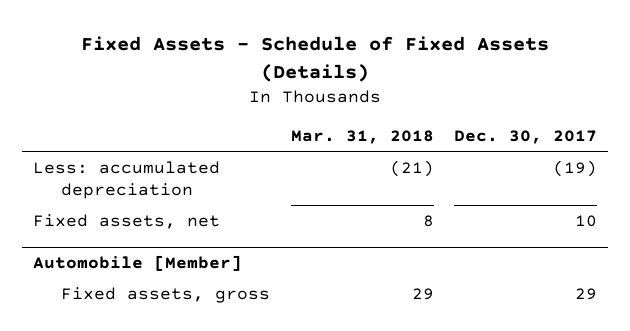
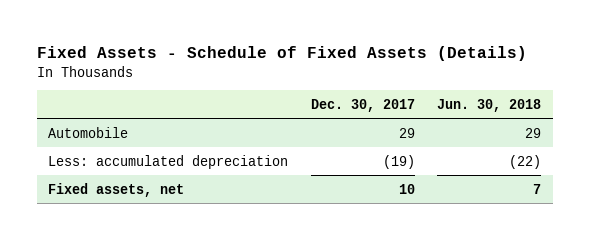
- | Mar. 31, 2018 | Dec. 30, 2017
+ | Dec. 30, 2017 | Jun. 30, 2018
+ Automobile | 29 | 29
- Automobile [Member]
- Fixed assets, gross | 29 | 29

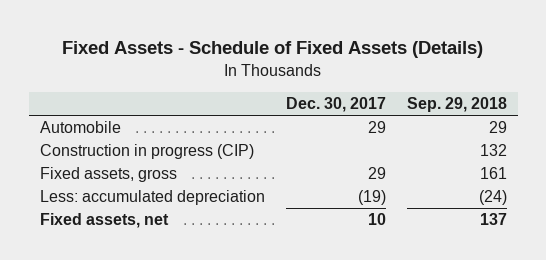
- | Dec. 30, 2017 | Jun. 30, 2018
+ | Dec. 30, 2017 | Sep. 29, 2018
+ Construction in progress (CIP) | | 132
+ Fixed assets, gross | 29 | 161

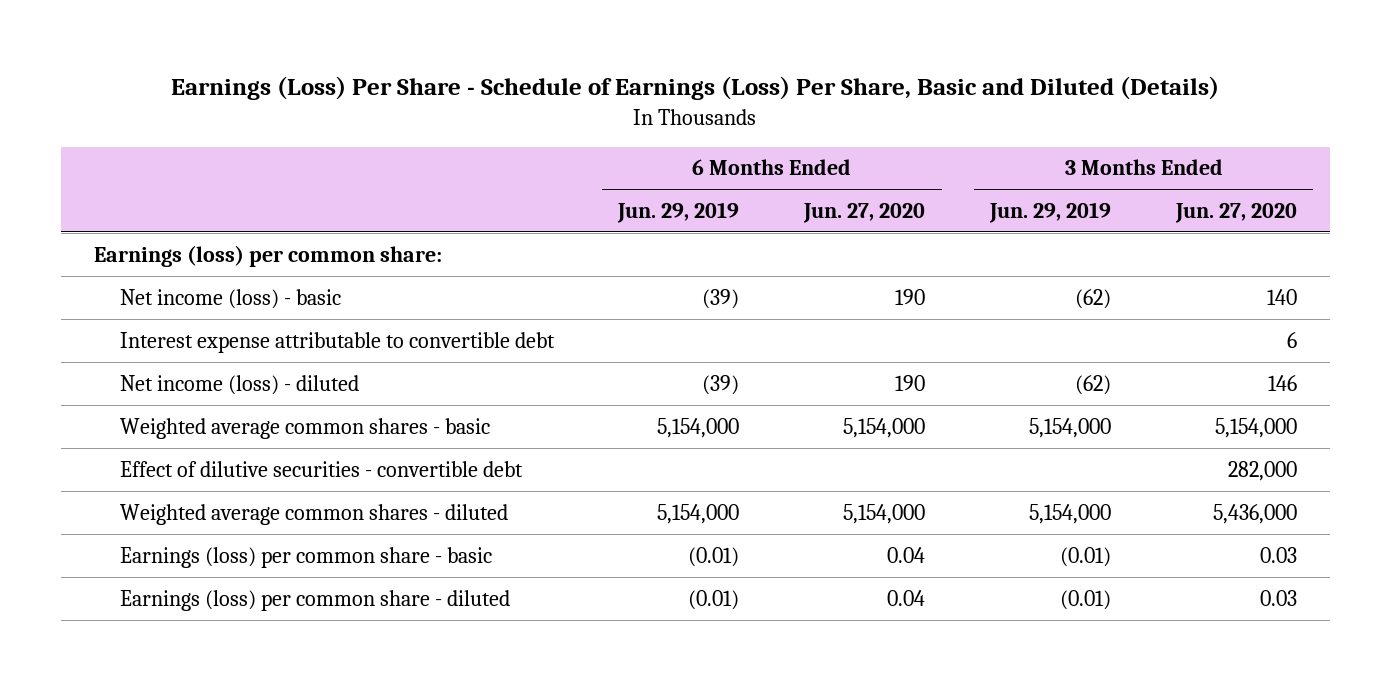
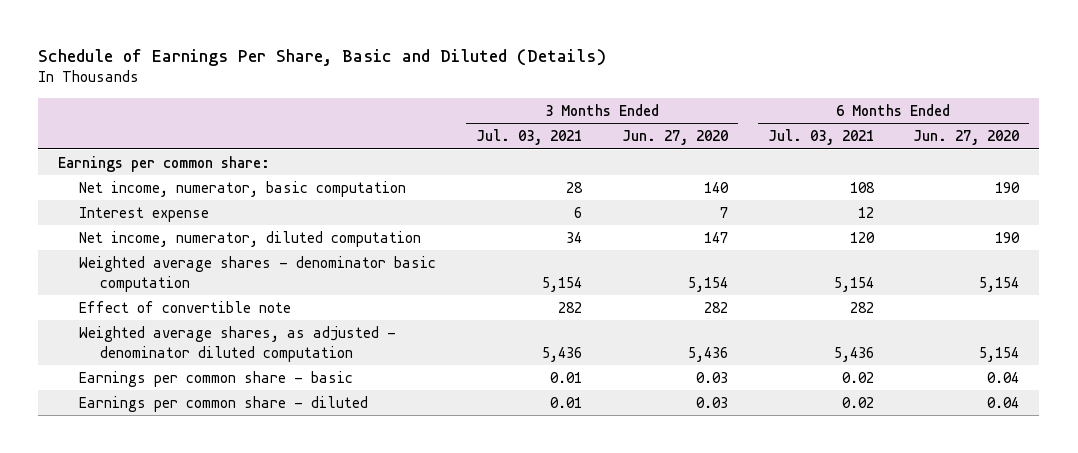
- Earnings (Loss) Per Share - Schedule of Earnings (Loss) Per Share, Basic and Diluted (Details)
+ Schedule of Earnings Per Share, Basic and Diluted (Details)
- | 6 Months Ended Jun. 29, 2019 | 6 Months Ended Jun. 27, 2020 | 3 Months Ended Jun. 29, 2019 | 3 Months Ended Jun. 27, 2020
+ | 3 Months Ended Jul. 03, 2021 | 3 Months Ended Jun. 27, 2020 | 6 Months Ended Jul. 03, 2021 | 6 Months Ended Jun. 27, 2020
- Earnings (loss) per common share:
- Net income (loss) - basic | (39) | 190 | (62) | 140
- Interest expense attributable to convertible debt | | | | 6
- Net income (loss) - diluted | (39) | 190 | (62) | 146
- Weighted average common shares - basic | 5,154,000 | 5,154,000 | 5,154,000 | 5,154,000
- Effect of dilutive securities - convertible debt | | | | 282,000
- Weighted average common shares - diluted | 5,154,000 | 5,154,000 | 5,154,000 | 5,436,000
- Earnings (loss) per common share - basic | (0.01) | 0.04 | (0.01) | 0.03
- Earnings (loss) per common share - diluted | (0.01) | 0.04 | (0.01) | 0.03
+ Earnings per common share:
+ Net income, numerator, basic computation | 28 | 140 | 108 | 190
+ Interest expense | 6 | 7 | 12 |
+ Net income, numerator, diluted computation | 34 | 147 | 120 | 190
+ Weighted average shares - denominator basic computation | 5,154 | 5,154 | 5,154 | 5,154
+ Effect of convertible note | 282 | 282 | 282 |
+ Weighted average shares, as adjusted - denominator diluted computation | 5,436 | 5,436 | 5,436 | 5,154
+ Earnings per common share - basic | 0.01 | 0.03 | 0.02 | 0.04
+ Earnings per common share - diluted | 0.01 | 0.03 | 0.02 | 0.04

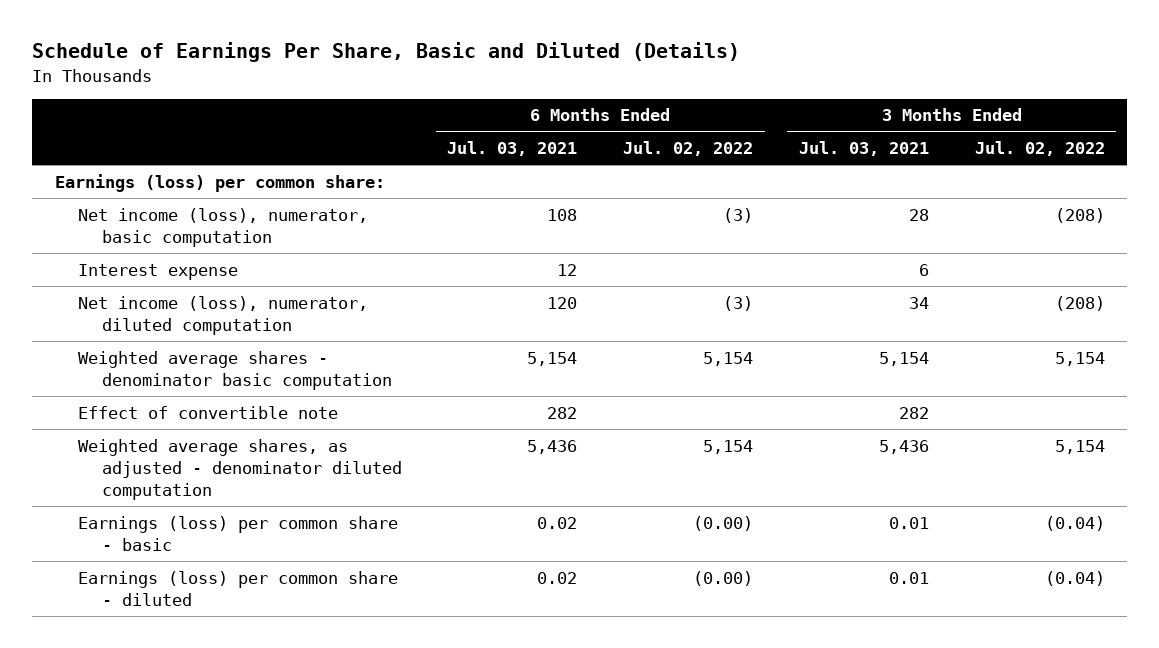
- | 3 Months Ended Jul. 03, 2021 | 3 Months Ended Jun. 27, 2020 | 6 Months Ended Jul. 03, 2021 | 6 Months Ended Jun. 27, 2020
+ | 6 Months Ended Jul. 03, 2021 | 6 Months Ended Jul. 02, 2022 | 3 Months Ended Jul. 03, 2021 | 3 Months Ended Jul. 02, 2022
- Earnings per common share:
- Net income, numerator, basic computation | 28 | 140 | 108 | 190
+ Earnings (loss) per common share:
+ Net income (loss), numerator, basic computation | 108 | (3) | 28 | (208)
- Net income, numerator, diluted computation | 34 | 147 | 120 | 190
+ Net income (loss), numerator, diluted computation | 120 | (3) | 34 | (208)
- Earnings per common share - basic | 0.01 | 0.03 | 0.02 | 0.04
- Earnings per common share - diluted | 0.01 | 0.03 | 0.02 | 0.04
+ Earnings (loss) per common share - basic | 0.02 | (0.00) | 0.01 | (0.04)
+ Earnings (loss) per common share - diluted | 0.02 | (0.00) | 0.01 | (0.04)

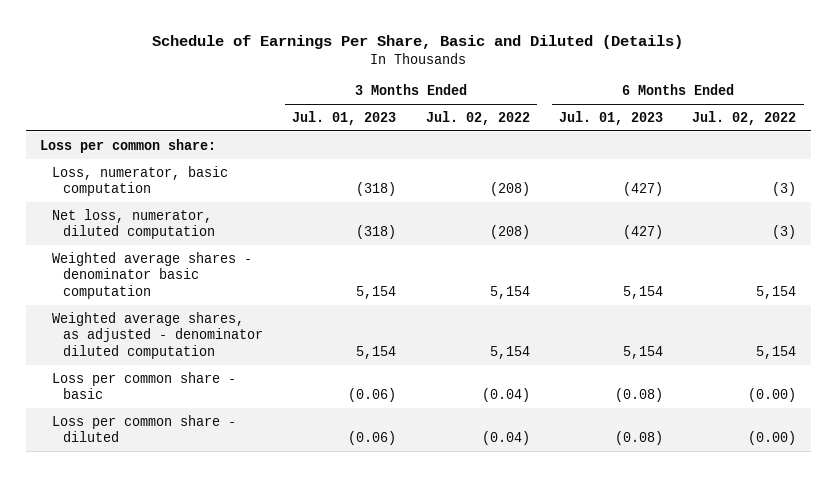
- | 6 Months Ended Jul. 03, 2021 | 6 Months Ended Jul. 02, 2022 | 3 Months Ended Jul. 03, 2021 | 3 Months Ended Jul. 02, 2022
+ | 3 Months Ended Jul. 01, 2023 | 3 Months Ended Jul. 02, 2022 | 6 Months Ended Jul. 01, 2023 | 6 Months Ended Jul. 02, 2022
- Earnings (loss) per common share:
- Net income (loss), numerator, basic computation | 108 | (3) | 28 | (208)
- Interest expense | 12 | | 6 |
- Net income (loss), numerator, diluted computation | 120 | (3) | 34 | (208)
+ Loss per common share:
+ Loss, numerator, basic computation | (318) | (208) | (427) | (3)
+ Net loss, numerator, diluted computation | (318) | (208) | (427) | (3)
- Effect of convertible note | 282 | | 282 |
- Earnings (loss) per common share - basic | 0.02 | (0.00) | 0.01 | (0.04)
- Earnings (loss) per common share - diluted | 0.02 | (0.00) | 0.01 | (0.04)
+ Loss per common share - basic | (0.06) | (0.04) | (0.08) | (0.00)
+ Loss per common share - diluted | (0.06) | (0.04) | (0.08) | (0.00)

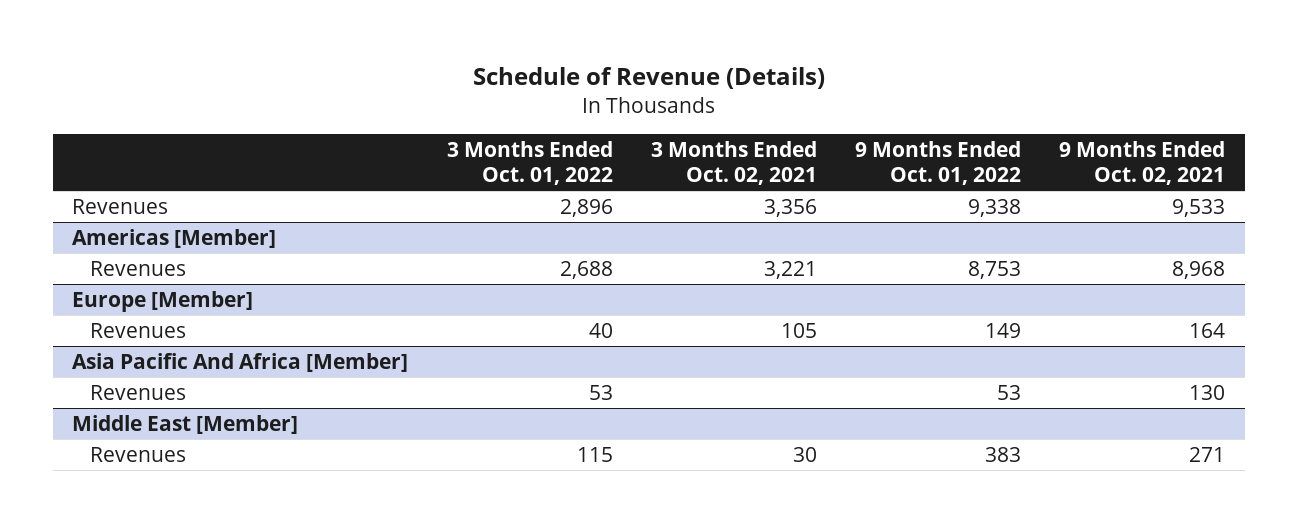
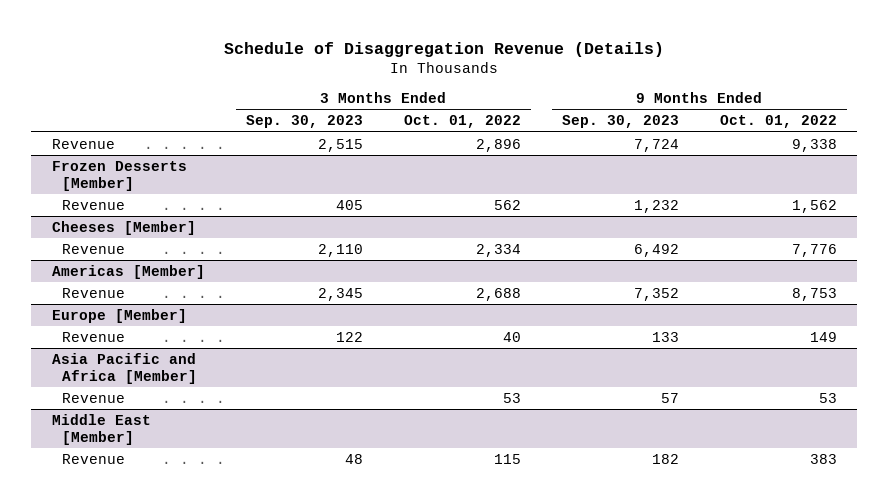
- Schedule of Revenue (Details)
+ Schedule of Disaggregation Revenue (Details)
- | 3 Months Ended Oct. 01, 2022 | 3 Months Ended Oct. 02, 2021 | 9 Months Ended Oct. 01, 2022 | 9 Months Ended Oct. 02, 2021
+ | 3 Months Ended Sep. 30, 2023 | 3 Months Ended Oct. 01, 2022 | 9 Months Ended Sep. 30, 2023 | 9 Months Ended Oct. 01, 2022
- Revenues | 2,896 | 3,356 | 9,338 | 9,533
+ Revenue | 2,515 | 2,896 | 7,724 | 9,338
+ Frozen Desserts [Member]
+ Revenue | 405 | 562 | 1,232 | 1,562
+ Cheeses [Member]
+ Revenue | 2,110 | 2,334 | 6,492 | 7,776
@ Americas [Member]
- Revenues | 2,688 | 3,221 | 8,753 | 8,968
+ Revenue | 2,345 | 2,688 | 7,352 | 8,753
@ Europe [Member]
- Revenues | 40 | 105 | 149 | 164
- Asia Pacific And Africa [Member]
- Revenues | 53 | | 53 | 130
@ Europe [Member]
+ Revenue | 122 | 40 | 133 | 149
+ Asia Pacific and Africa [Member]
+ Revenue | | 53 | 57 | 53
@ Middle East [Member]
- Revenues | 115 | 30 | 383 | 271
+ Revenue | 48 | 115 | 182 | 383

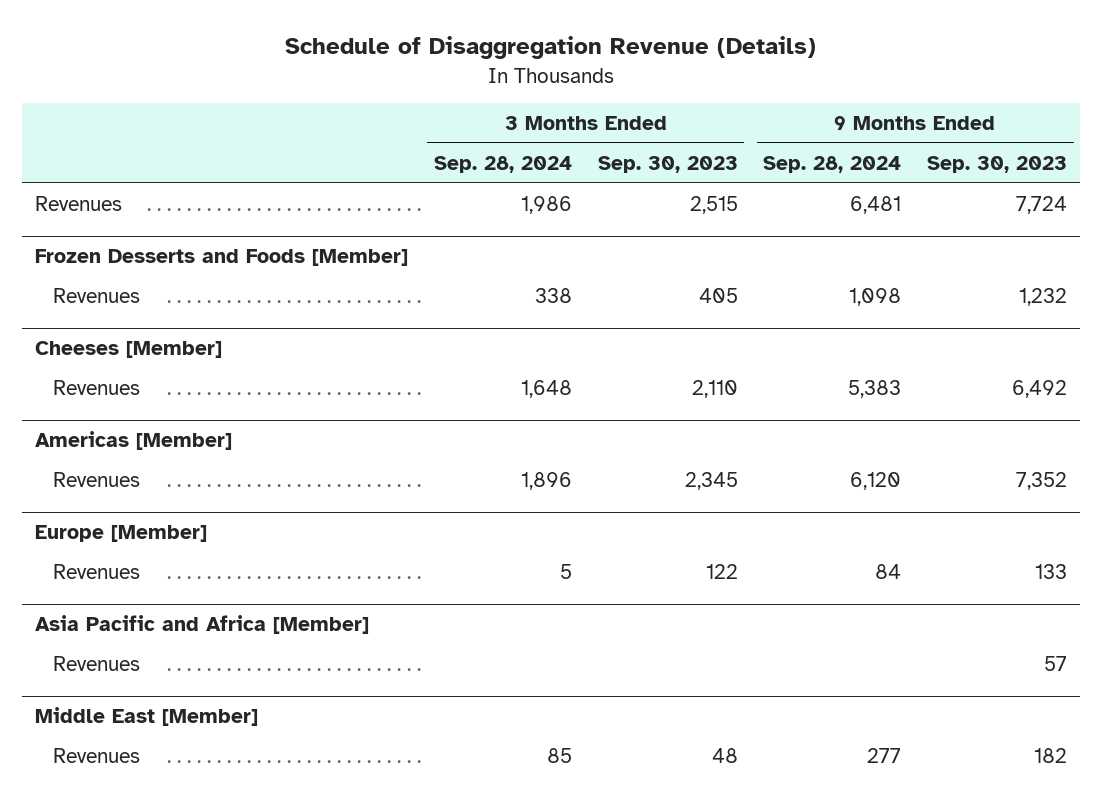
- | 3 Months Ended Sep. 30, 2023 | 3 Months Ended Oct. 01, 2022 | 9 Months Ended Sep. 30, 2023 | 9 Months Ended Oct. 01, 2022
+ | 3 Months Ended Sep. 28, 2024 | 3 Months Ended Sep. 30, 2023 | 9 Months Ended Sep. 28, 2024 | 9 Months Ended Sep. 30, 2023
- Revenue | 2,515 | 2,896 | 7,724 | 9,338
- Frozen Desserts [Member]
- Revenue | 405 | 562 | 1,232 | 1,562
+ Revenues | 1,986 | 2,515 | 6,481 | 7,724
+ Frozen Desserts and Foods [Member]
+ Revenues | 338 | 405 | 1,098 | 1,232
@ Cheeses [Member]
- Revenue | 2,110 | 2,334 | 6,492 | 7,776
+ Revenues | 1,648 | 2,110 | 5,383 | 6,492
@ Americas [Member]
- Revenue | 2,345 | 2,688 | 7,352 | 8,753
+ Revenues | 1,896 | 2,345 | 6,120 | 7,352
@ Europe [Member]
- Revenue | 122 | 40 | 133 | 149
+ Revenues | 5 | 122 | 84 | 133
@ Asia Pacific and Africa [Member]
- Revenue | | 53 | 57 | 53
+ Revenues | | | | 57
@ Middle East [Member]
- Revenue | 48 | 115 | 182 | 383
+ Revenues | 85 | 48 | 277 | 182

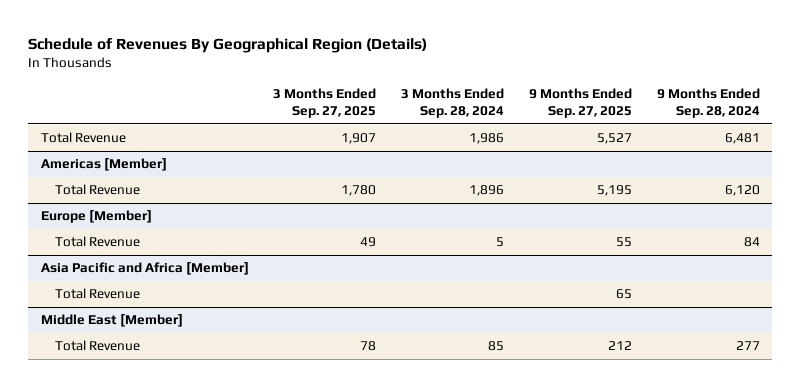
- Schedule of Disaggregation Revenue (Details)
+ Schedule of Revenues By Geographical Region (Details)
- | 3 Months Ended Sep. 28, 2024 | 3 Months Ended Sep. 30, 2023 | 9 Months Ended Sep. 28, 2024 | 9 Months Ended Sep. 30, 2023
+ | 3 Months Ended Sep. 27, 2025 | 3 Months Ended Sep. 28, 2024 | 9 Months Ended Sep. 27, 2025 | 9 Months Ended Sep. 28, 2024
- Revenues | 1,986 | 2,515 | 6,481 | 7,724
- Frozen Desserts and Foods [Member]
- Revenues | 338 | 405 | 1,098 | 1,232
- Cheeses [Member]
- Revenues | 1,648 | 2,110 | 5,383 | 6,492
+ Total Revenue | 1,907 | 1,986 | 5,527 | 6,481
@ Americas [Member]
- Revenues | 1,896 | 2,345 | 6,120 | 7,352
+ Total Revenue | 1,780 | 1,896 | 5,195 | 6,120
@ Europe [Member]
- Revenues | 5 | 122 | 84 | 133
+ Total Revenue | 49 | 5 | 55 | 84
@ Asia Pacific and Africa [Member]
- Revenues | | | | 57
+ Total Revenue | | | 65 |
@ Middle East [Member]
- Revenues | 85 | 48 | 277 | 182
+ Total Revenue | 78 | 85 | 212 | 277

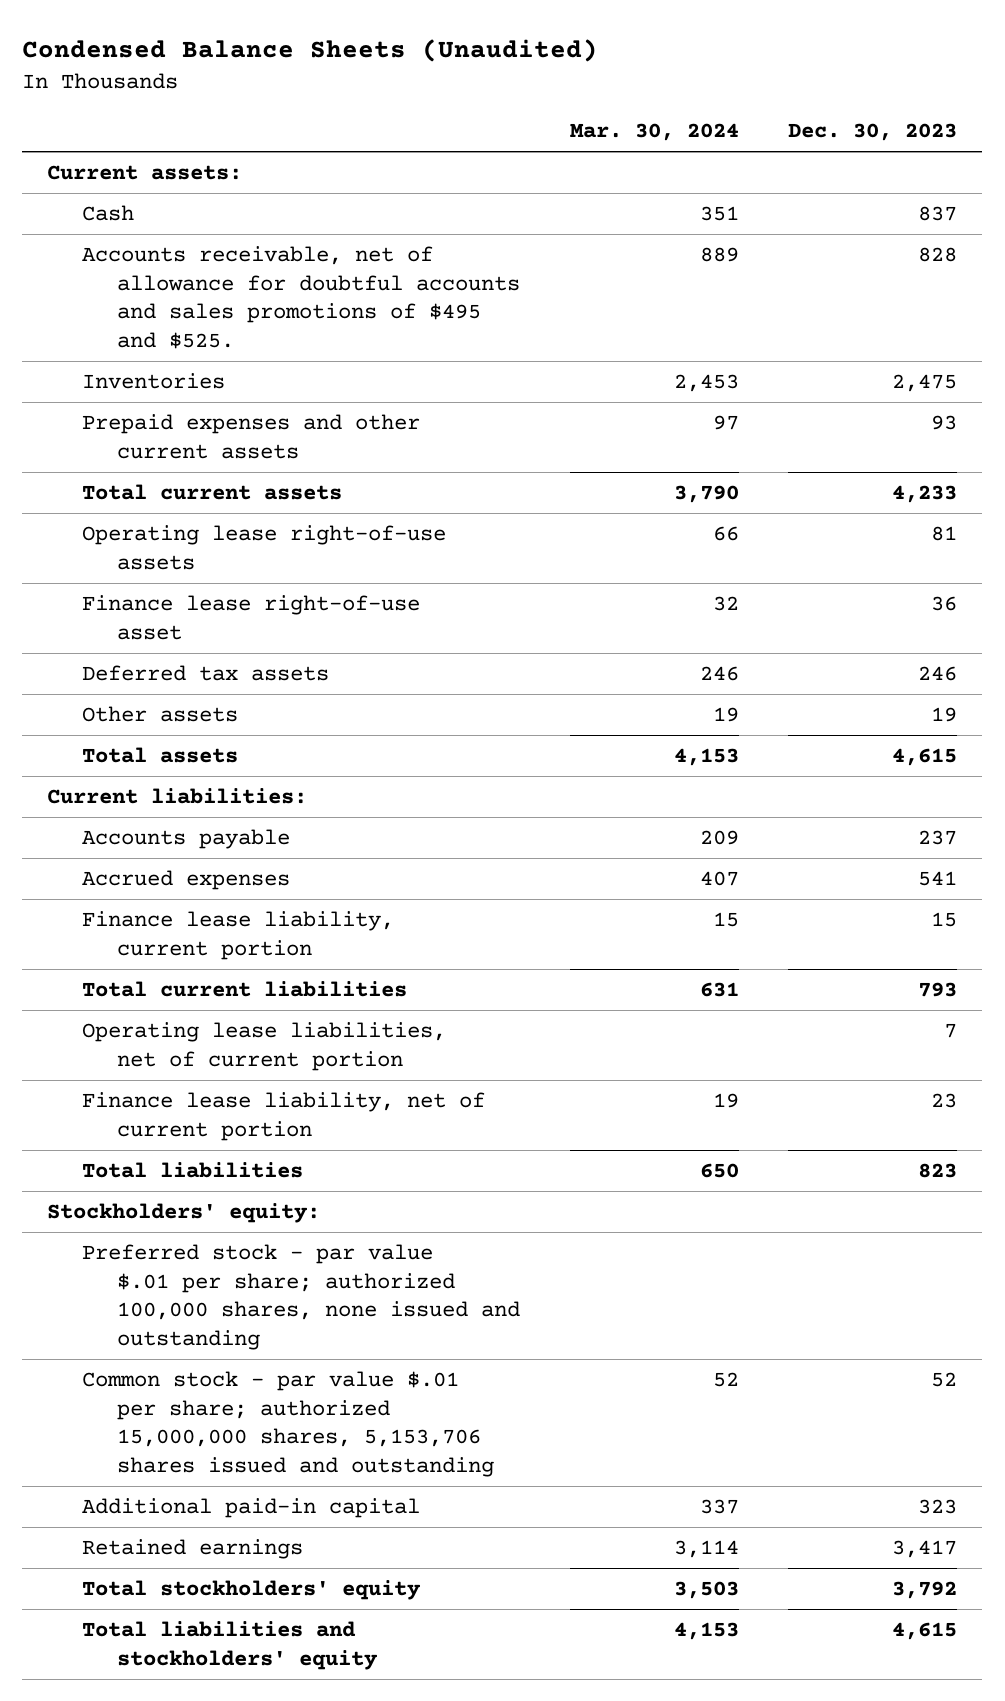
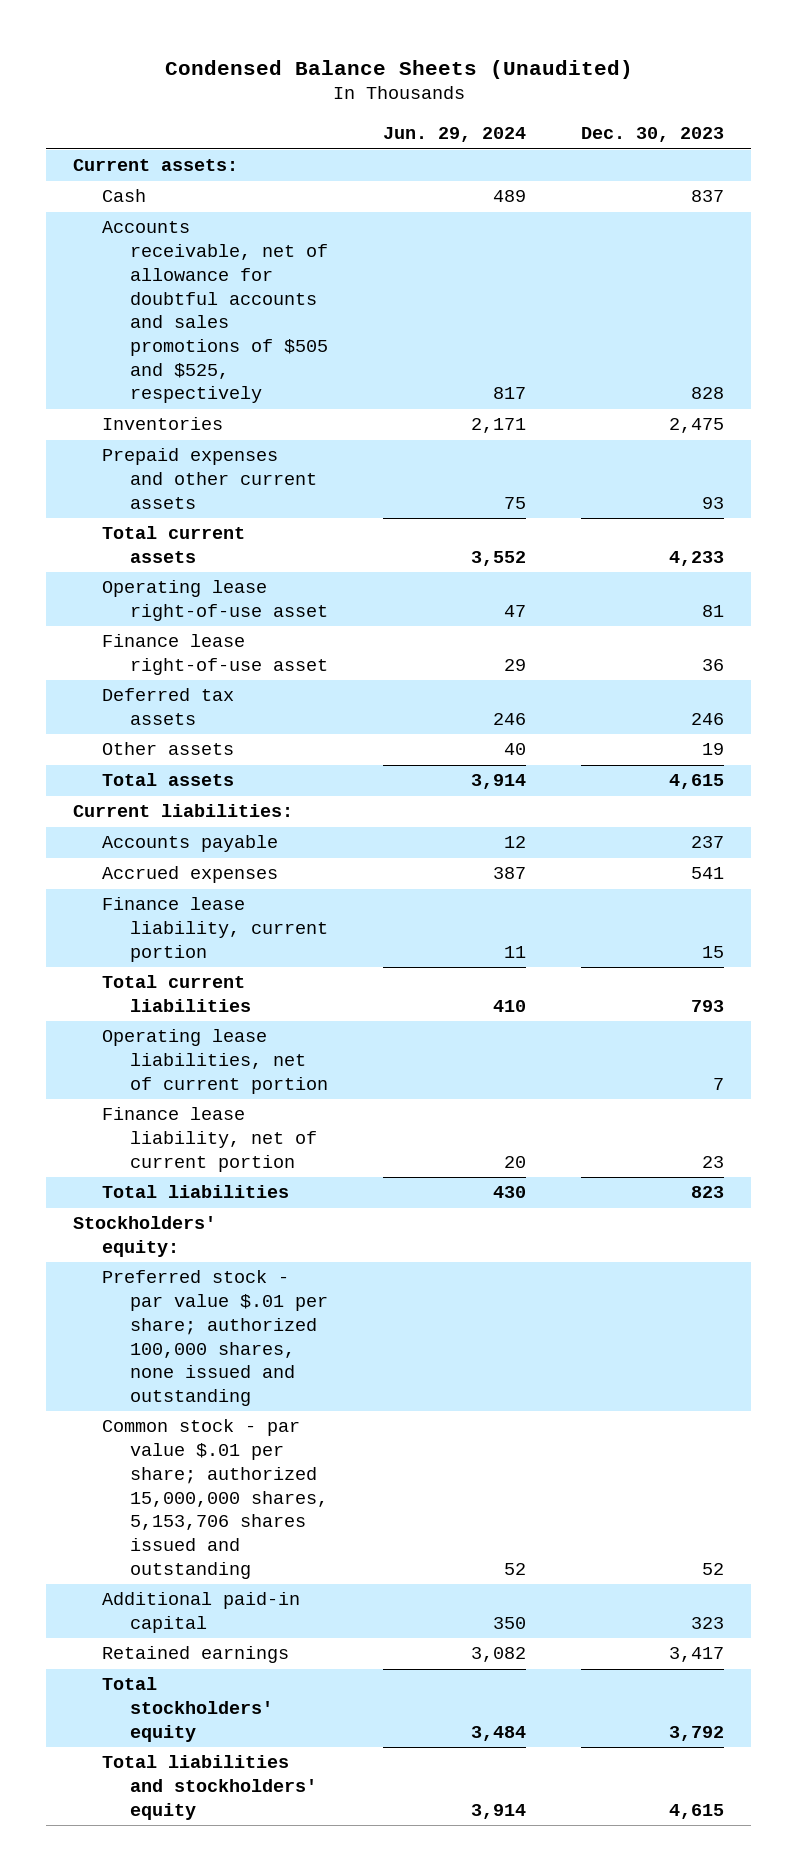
- | Mar. 30, 2024 | Dec. 30, 2023
+ | Jun. 29, 2024 | Dec. 30, 2023
- Accounts receivable, net of allowance for doubtful accounts and sales promotions of $495 and $525. | 889 | 828
+ Accounts receivable, net of allowance for doubtful accounts and sales promotions of $505 and $525, respectively | 817 | 828
- Operating lease right-of-use assets | 66 | 81
+ Operating lease right-of-use asset | 47 | 81

